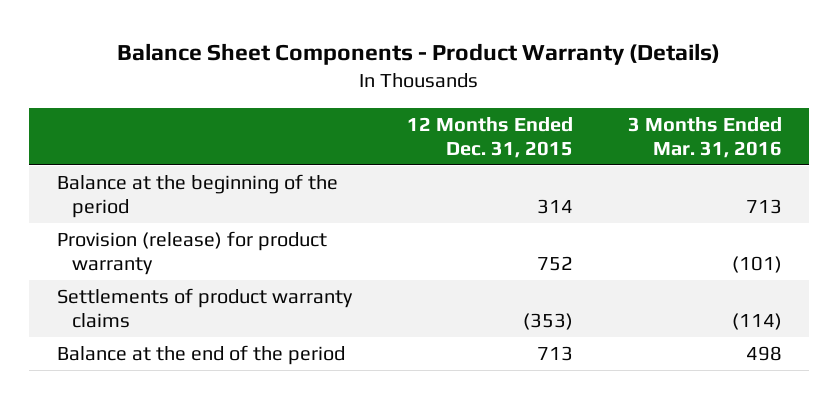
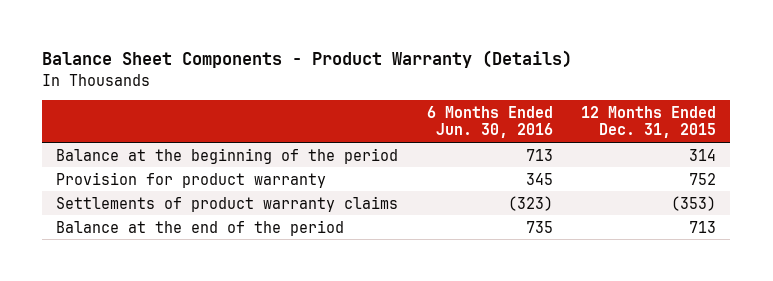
- | 12 Months Ended Dec. 31, 2015 | 3 Months Ended Mar. 31, 2016
+ | 6 Months Ended Jun. 30, 2016 | 12 Months Ended Dec. 31, 2015
- Provision (release) for product warranty | 752 | (101)
+ Provision for product warranty | 345 | 752

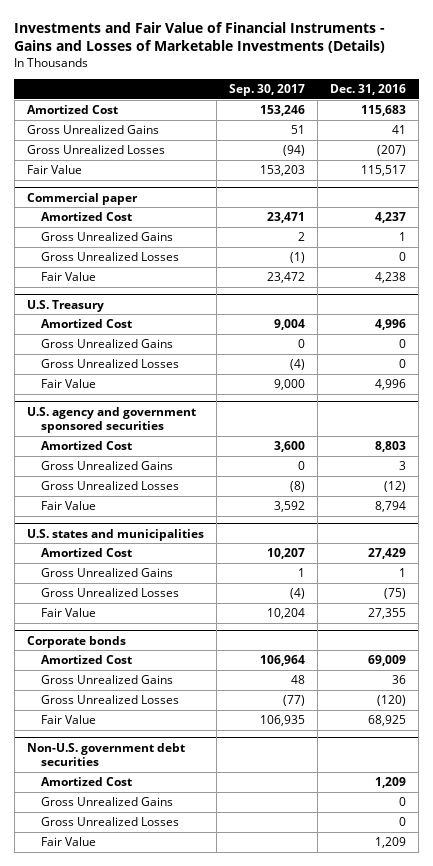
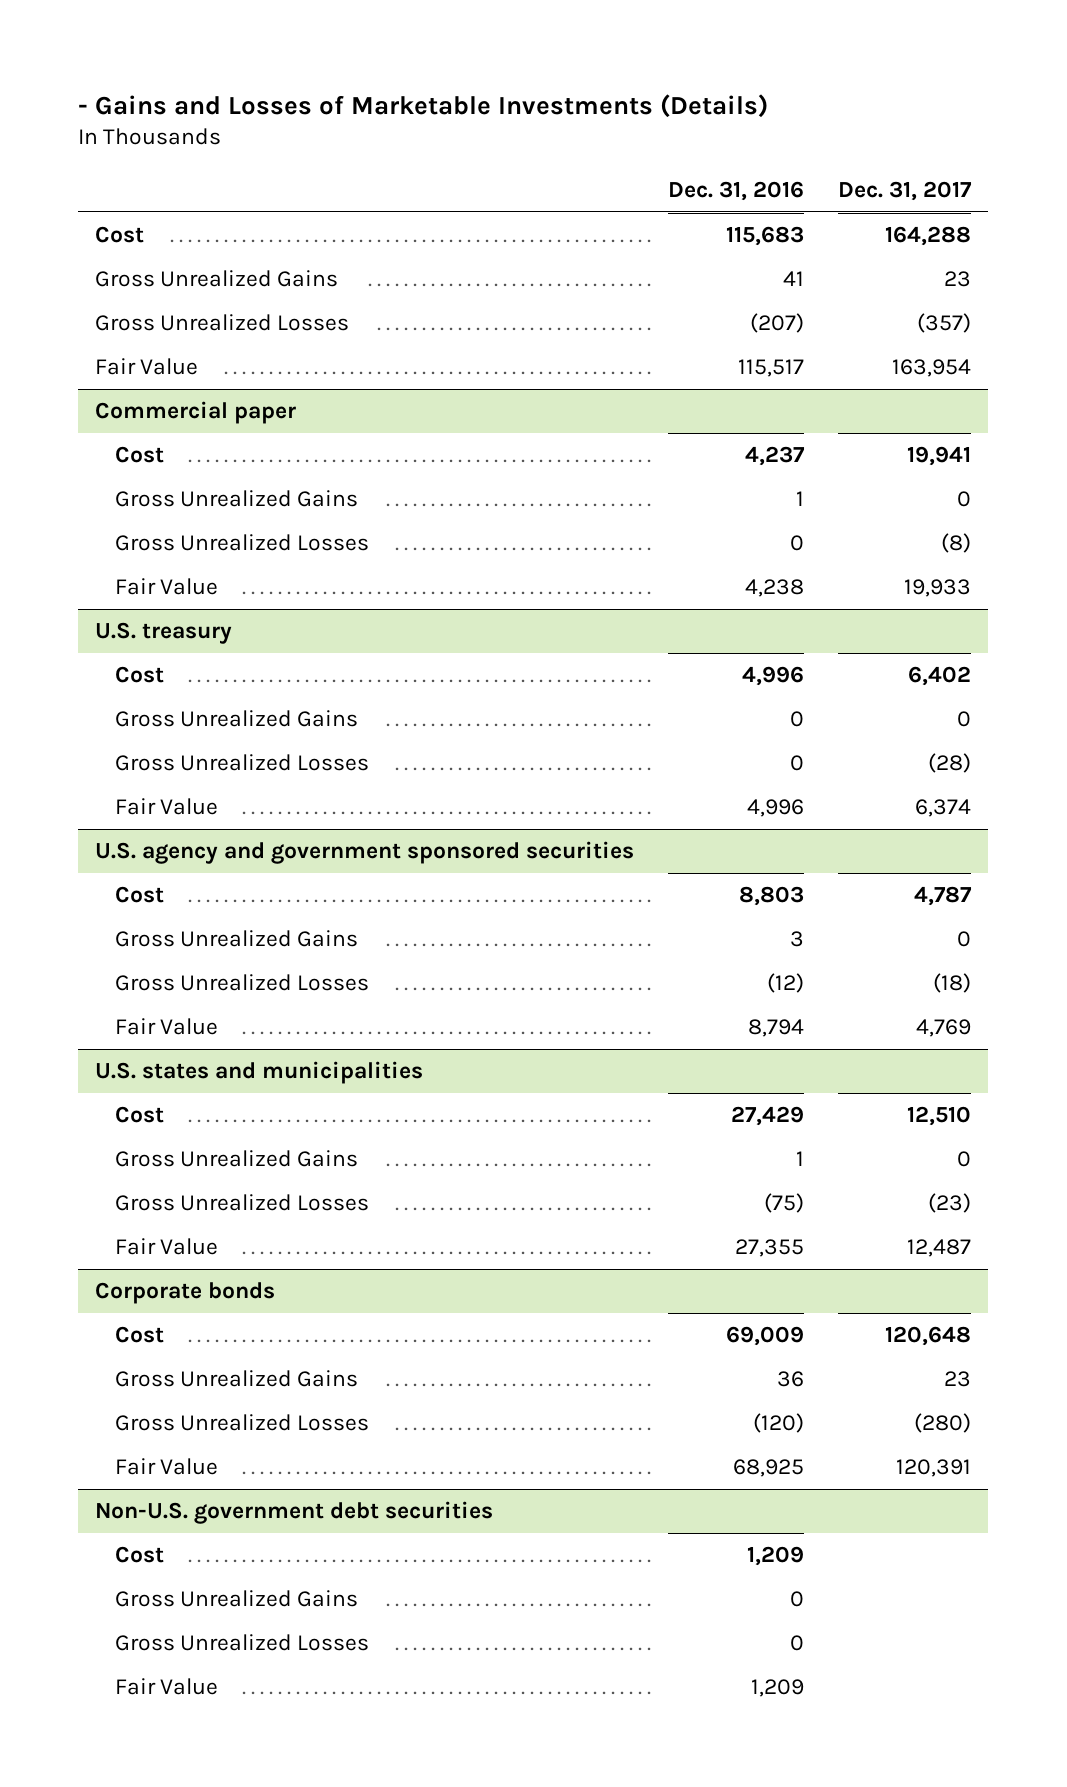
- Investments and Fair Value of Financial Instruments - Gains and Losses of Marketable Investments (Details)
+ - Gains and Losses of Marketable Investments (Details)
- | Sep. 30, 2017 | Dec. 31, 2016
+ | Dec. 31, 2016 | Dec. 31, 2017
- Amortized Cost | 153,246 | 115,683
+ Cost | 115,683 | 164,288
@ Commercial paper
- Amortized Cost | 23,471 | 4,237
+ Cost | 4,237 | 19,941
- U.S. Treasury
- Amortized Cost | 9,004 | 4,996
+ U.S. treasury
+ Cost | 4,996 | 6,402
@ U.S. agency and government sponsored securities
- Amortized Cost | 3,600 | 8,803
+ Cost | 8,803 | 4,787
@ U.S. states and municipalities
- Amortized Cost | 10,207 | 27,429
+ Cost | 27,429 | 12,510
@ Corporate bonds
- Amortized Cost | 106,964 | 69,009
+ Cost | 69,009 | 120,648
@ Non-U.S. government debt securities
- Amortized Cost | | 1,209
+ Cost | 1,209 |

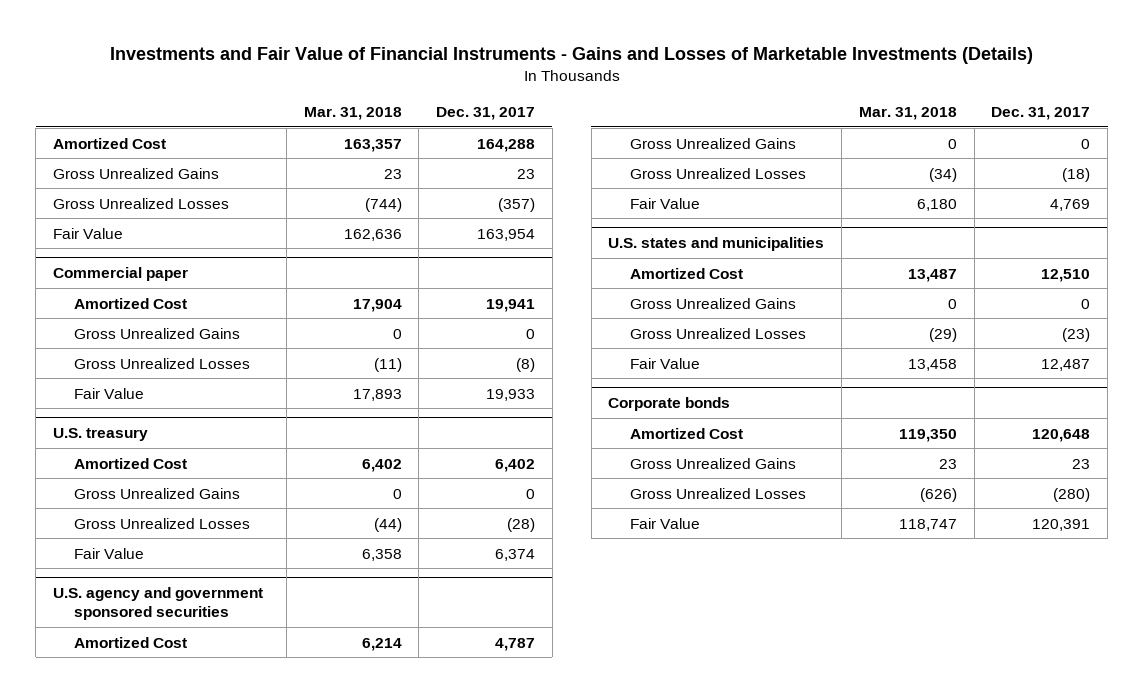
- - Gains and Losses of Marketable Investments (Details)
+ Investments and Fair Value of Financial Instruments - Gains and Losses of Marketable Investments (Details)
- | Dec. 31, 2016 | Dec. 31, 2017
+ | Mar. 31, 2018 | Dec. 31, 2017
- Cost | 115,683 | 164,288
+ Amortized Cost | 163,357 | 164,288
@ Commercial paper
- Cost | 4,237 | 19,941
+ Amortized Cost | 17,904 | 19,941
@ U.S. treasury
- Cost | 4,996 | 6,402
+ Amortized Cost | 6,402 | 6,402
@ U.S. agency and government sponsored securities
- Cost | 8,803 | 4,787
+ Amortized Cost | 6,214 | 4,787
@ U.S. states and municipalities
- Cost | 27,429 | 12,510
+ Amortized Cost | 13,487 | 12,510
@ Corporate bonds
- Cost | 69,009 | 120,648
+ Amortized Cost | 119,350 | 120,648
- Non-U.S. government debt securities
- Cost | 1,209 |
- Gross Unrealized Gains | 0 |
- Gross Unrealized Losses | 0 |
- Fair Value | 1,209 |

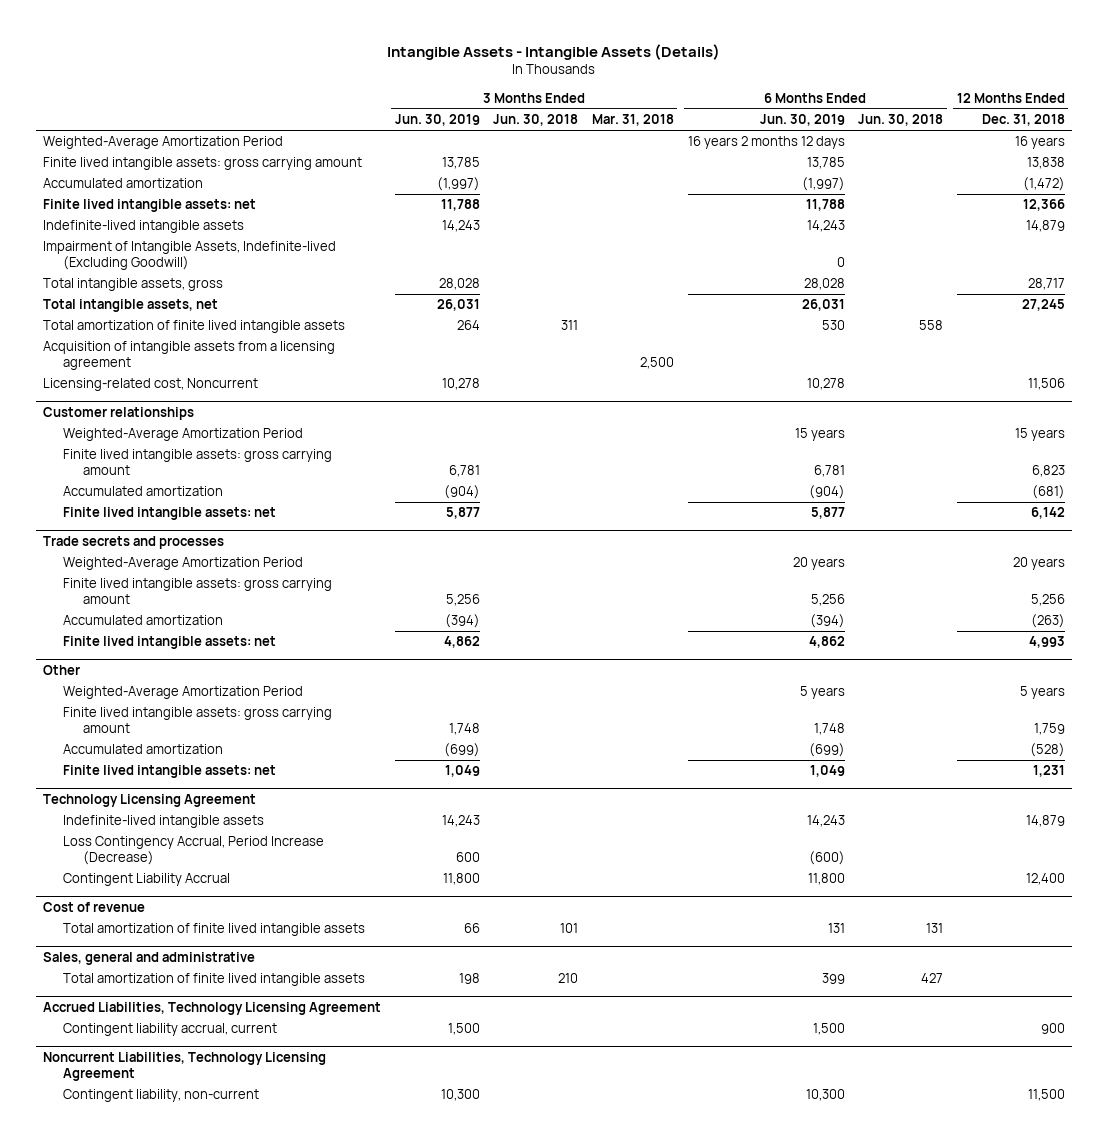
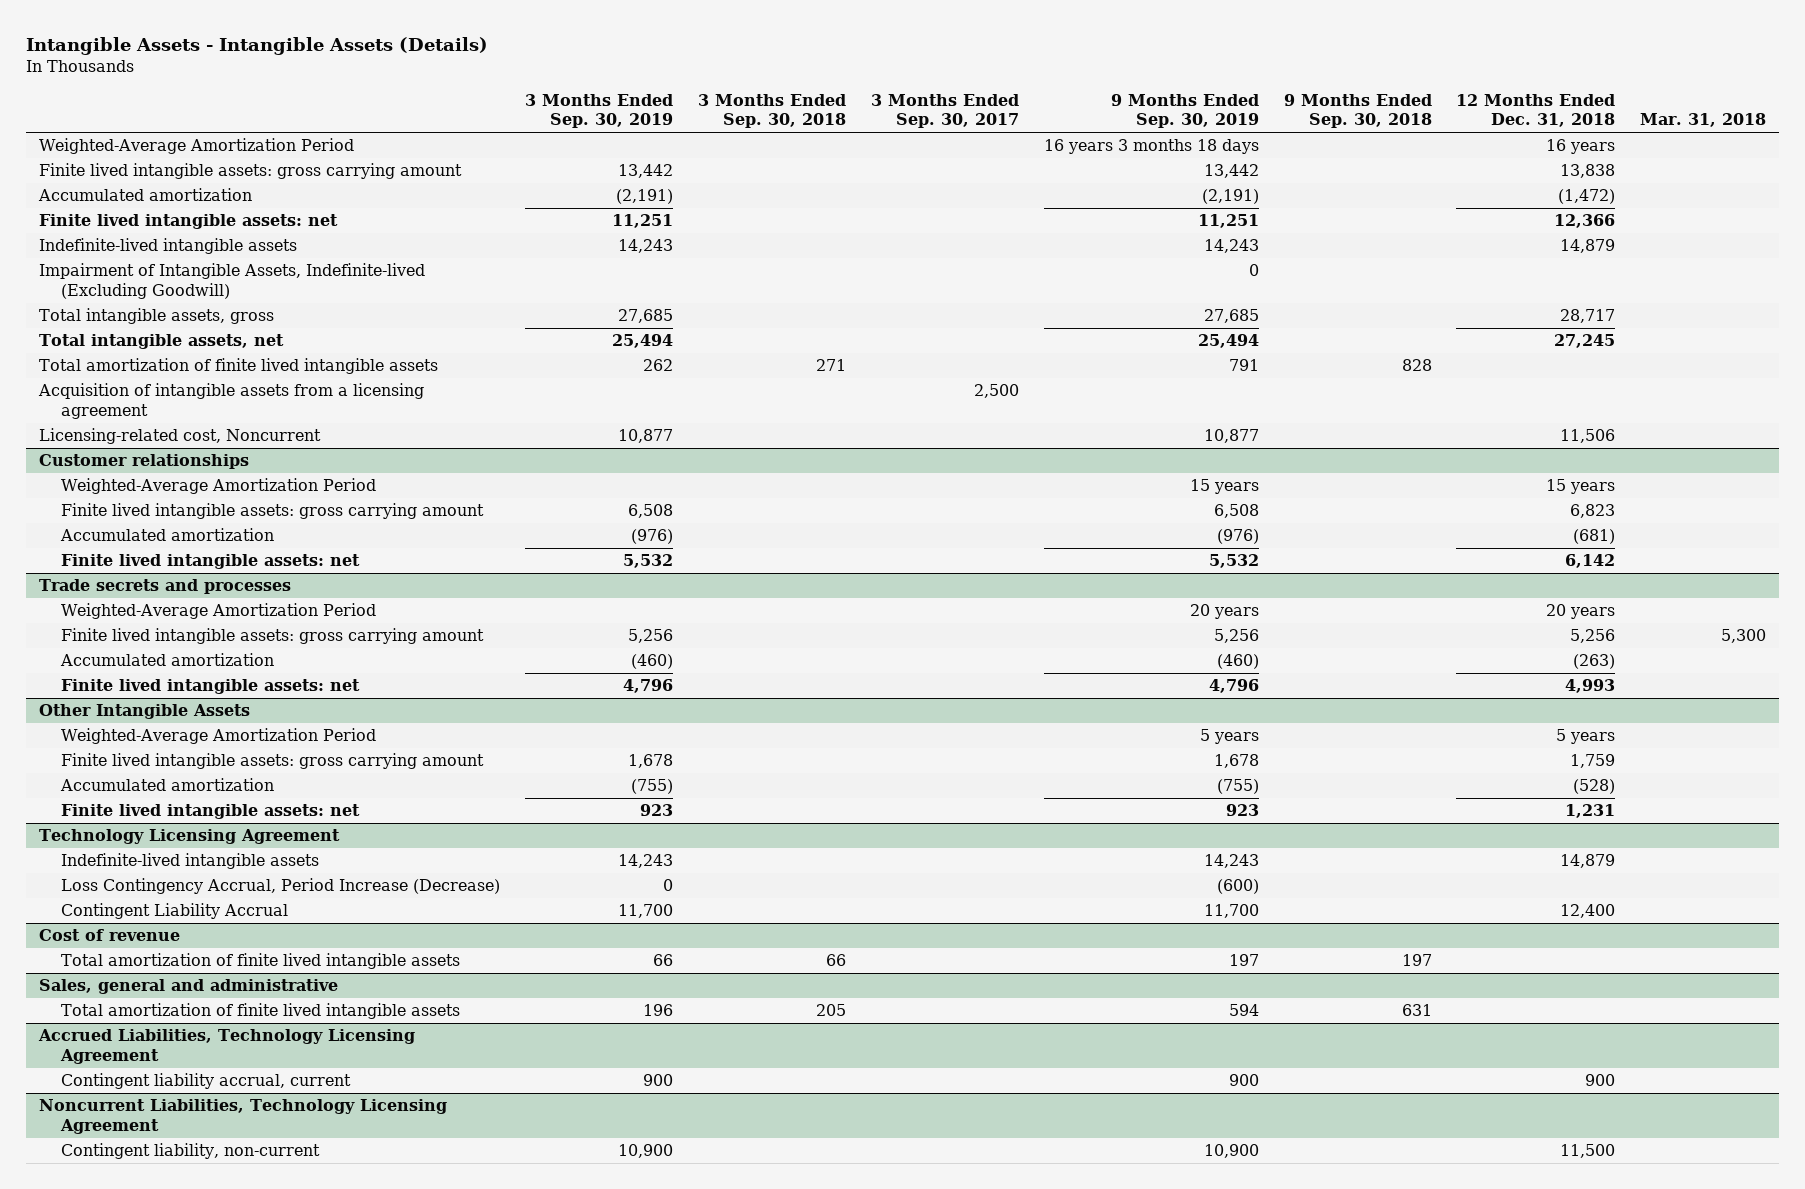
- | 3 Months Ended Jun. 30, 2019 | 3 Months Ended Jun. 30, 2018 | 3 Months Ended Mar. 31, 2018 | 6 Months Ended Jun. 30, 2019 | 6 Months Ended Jun. 30, 2018 | 12 Months Ended Dec. 31, 2018
+ | 3 Months Ended Sep. 30, 2019 | 3 Months Ended Sep. 30, 2018 | 3 Months Ended Sep. 30, 2017 | 9 Months Ended Sep. 30, 2019 | 9 Months Ended Sep. 30, 2018 | 12 Months Ended Dec. 31, 2018 | Mar. 31, 2018
- Other
+ Other Intangible Assets

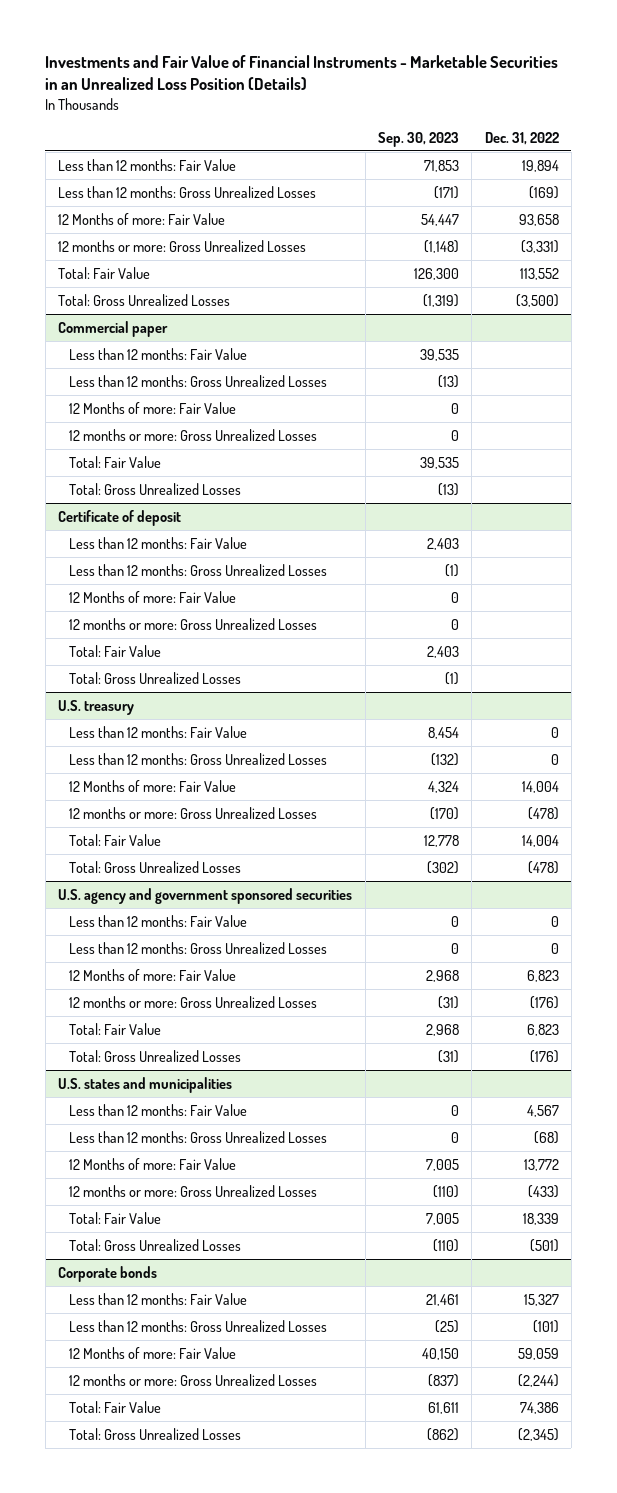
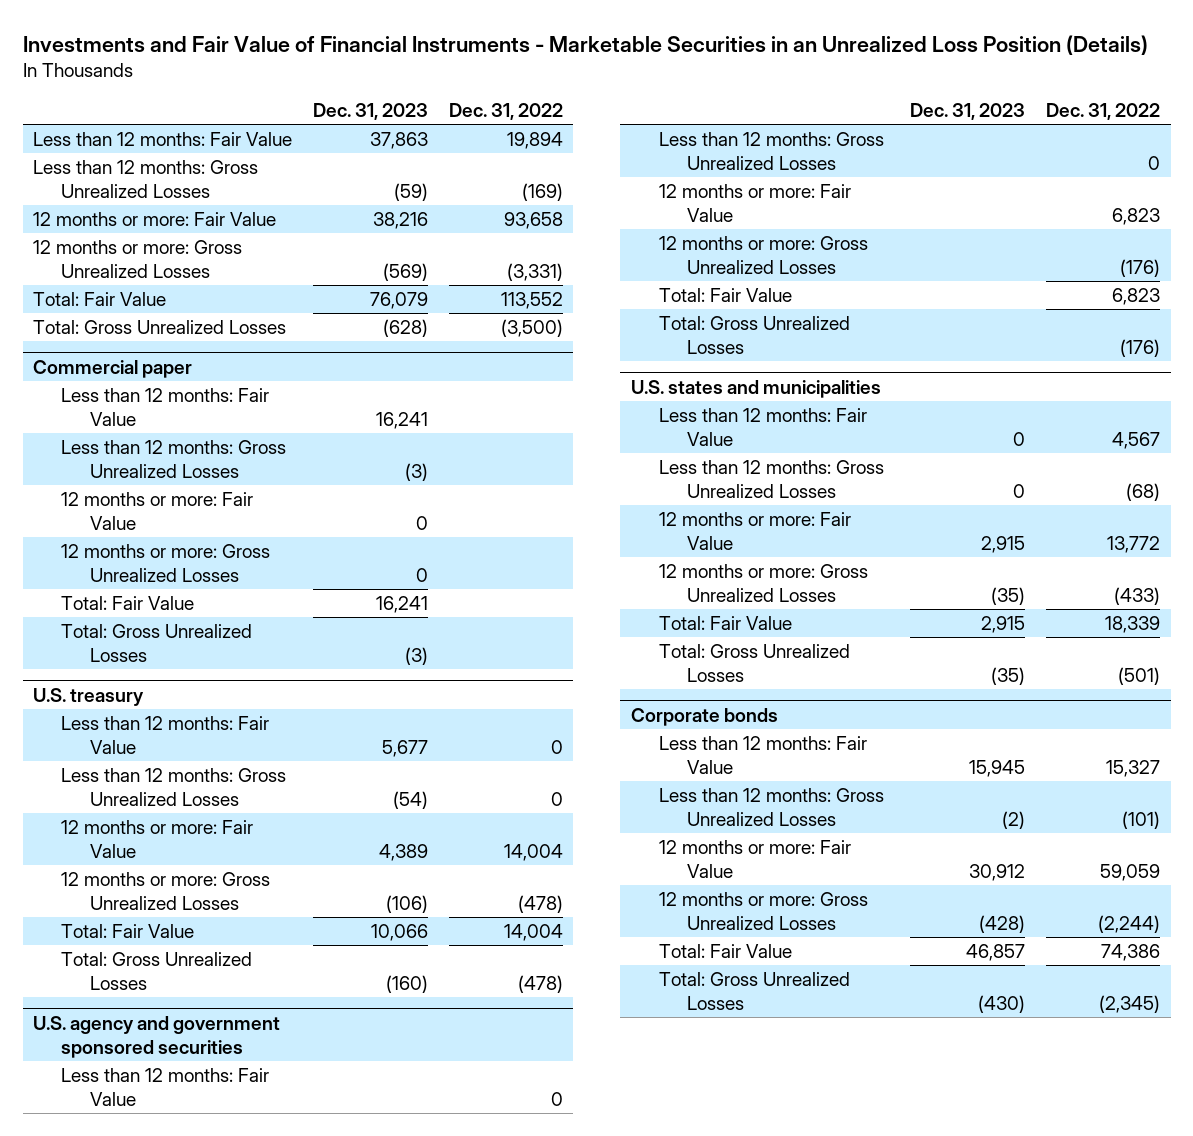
- | Sep. 30, 2023 | Dec. 31, 2022
+ | Dec. 31, 2023 | Dec. 31, 2022
- 12 Months of more: Fair Value | 54,447 | 93,658
+ 12 months or more: Fair Value | 38,216 | 93,658
@ Commercial paper
- 12 Months of more: Fair Value | 0 |
- 12 months or more: Gross Unrealized Losses | 0 |
- Total: Fair Value | 39,535 |
- Total: Gross Unrealized Losses | (13) |
- Certificate of deposit
- Less than 12 months: Fair Value | 2,403 |
- Less than 12 months: Gross Unrealized Losses | (1) |
- 12 Months of more: Fair Value | 0 |
@ Commercial paper
+ 12 months or more: Fair Value | 0 |
@ U.S. treasury
- 12 Months of more: Fair Value | 4,324 | 14,004
+ 12 months or more: Fair Value | 4,389 | 14,004
@ U.S. agency and government sponsored securities
- 12 Months of more: Fair Value | 2,968 | 6,823
+ 12 months or more: Fair Value | | 6,823
@ U.S. states and municipalities
- 12 Months of more: Fair Value | 7,005 | 13,772
+ 12 months or more: Fair Value | 2,915 | 13,772
@ Corporate bonds
- 12 Months of more: Fair Value | 40,150 | 59,059
+ 12 months or more: Fair Value | 30,912 | 59,059

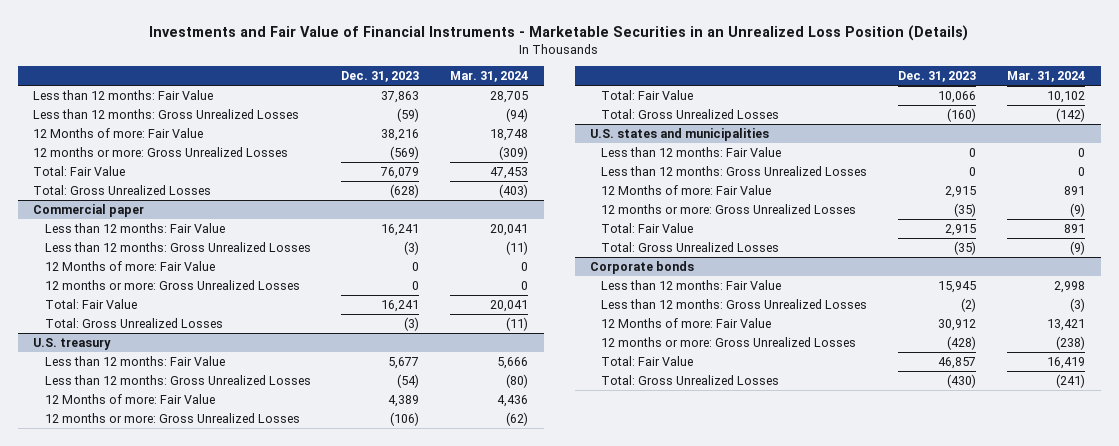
- | Dec. 31, 2023 | Dec. 31, 2022
+ | Dec. 31, 2023 | Mar. 31, 2024
- 12 months or more: Fair Value | 38,216 | 93,658
+ 12 Months of more: Fair Value | 38,216 | 18,748
@ Commercial paper
- 12 months or more: Fair Value | 0 |
+ 12 Months of more: Fair Value | 0 | 0
@ U.S. treasury
- 12 months or more: Fair Value | 4,389 | 14,004
+ 12 Months of more: Fair Value | 4,389 | 4,436
- U.S. agency and government sponsored securities
- Less than 12 months: Fair Value | | 0
- Less than 12 months: Gross Unrealized Losses | | 0
- 12 months or more: Fair Value | | 6,823
- 12 months or more: Gross Unrealized Losses | | (176)
- Total: Fair Value | | 6,823
- Total: Gross Unrealized Losses | | (176)
@ U.S. states and municipalities
- 12 months or more: Fair Value | 2,915 | 13,772
+ 12 Months of more: Fair Value | 2,915 | 891
@ Corporate bonds
- 12 months or more: Fair Value | 30,912 | 59,059
+ 12 Months of more: Fair Value | 30,912 | 13,421

